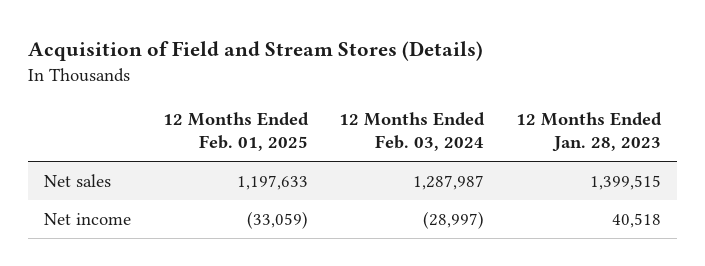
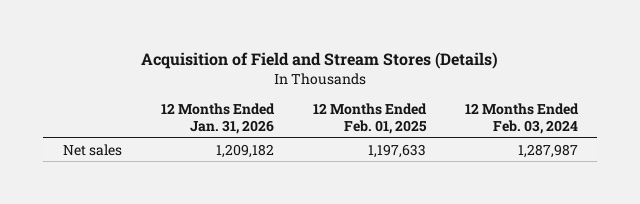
- | 12 Months Ended Feb. 01, 2025 | 12 Months Ended Feb. 03, 2024 | 12 Months Ended Jan. 28, 2023
+ | 12 Months Ended Jan. 31, 2026 | 12 Months Ended Feb. 01, 2025 | 12 Months Ended Feb. 03, 2024
- Net income | (33,059) | (28,997) | 40,518

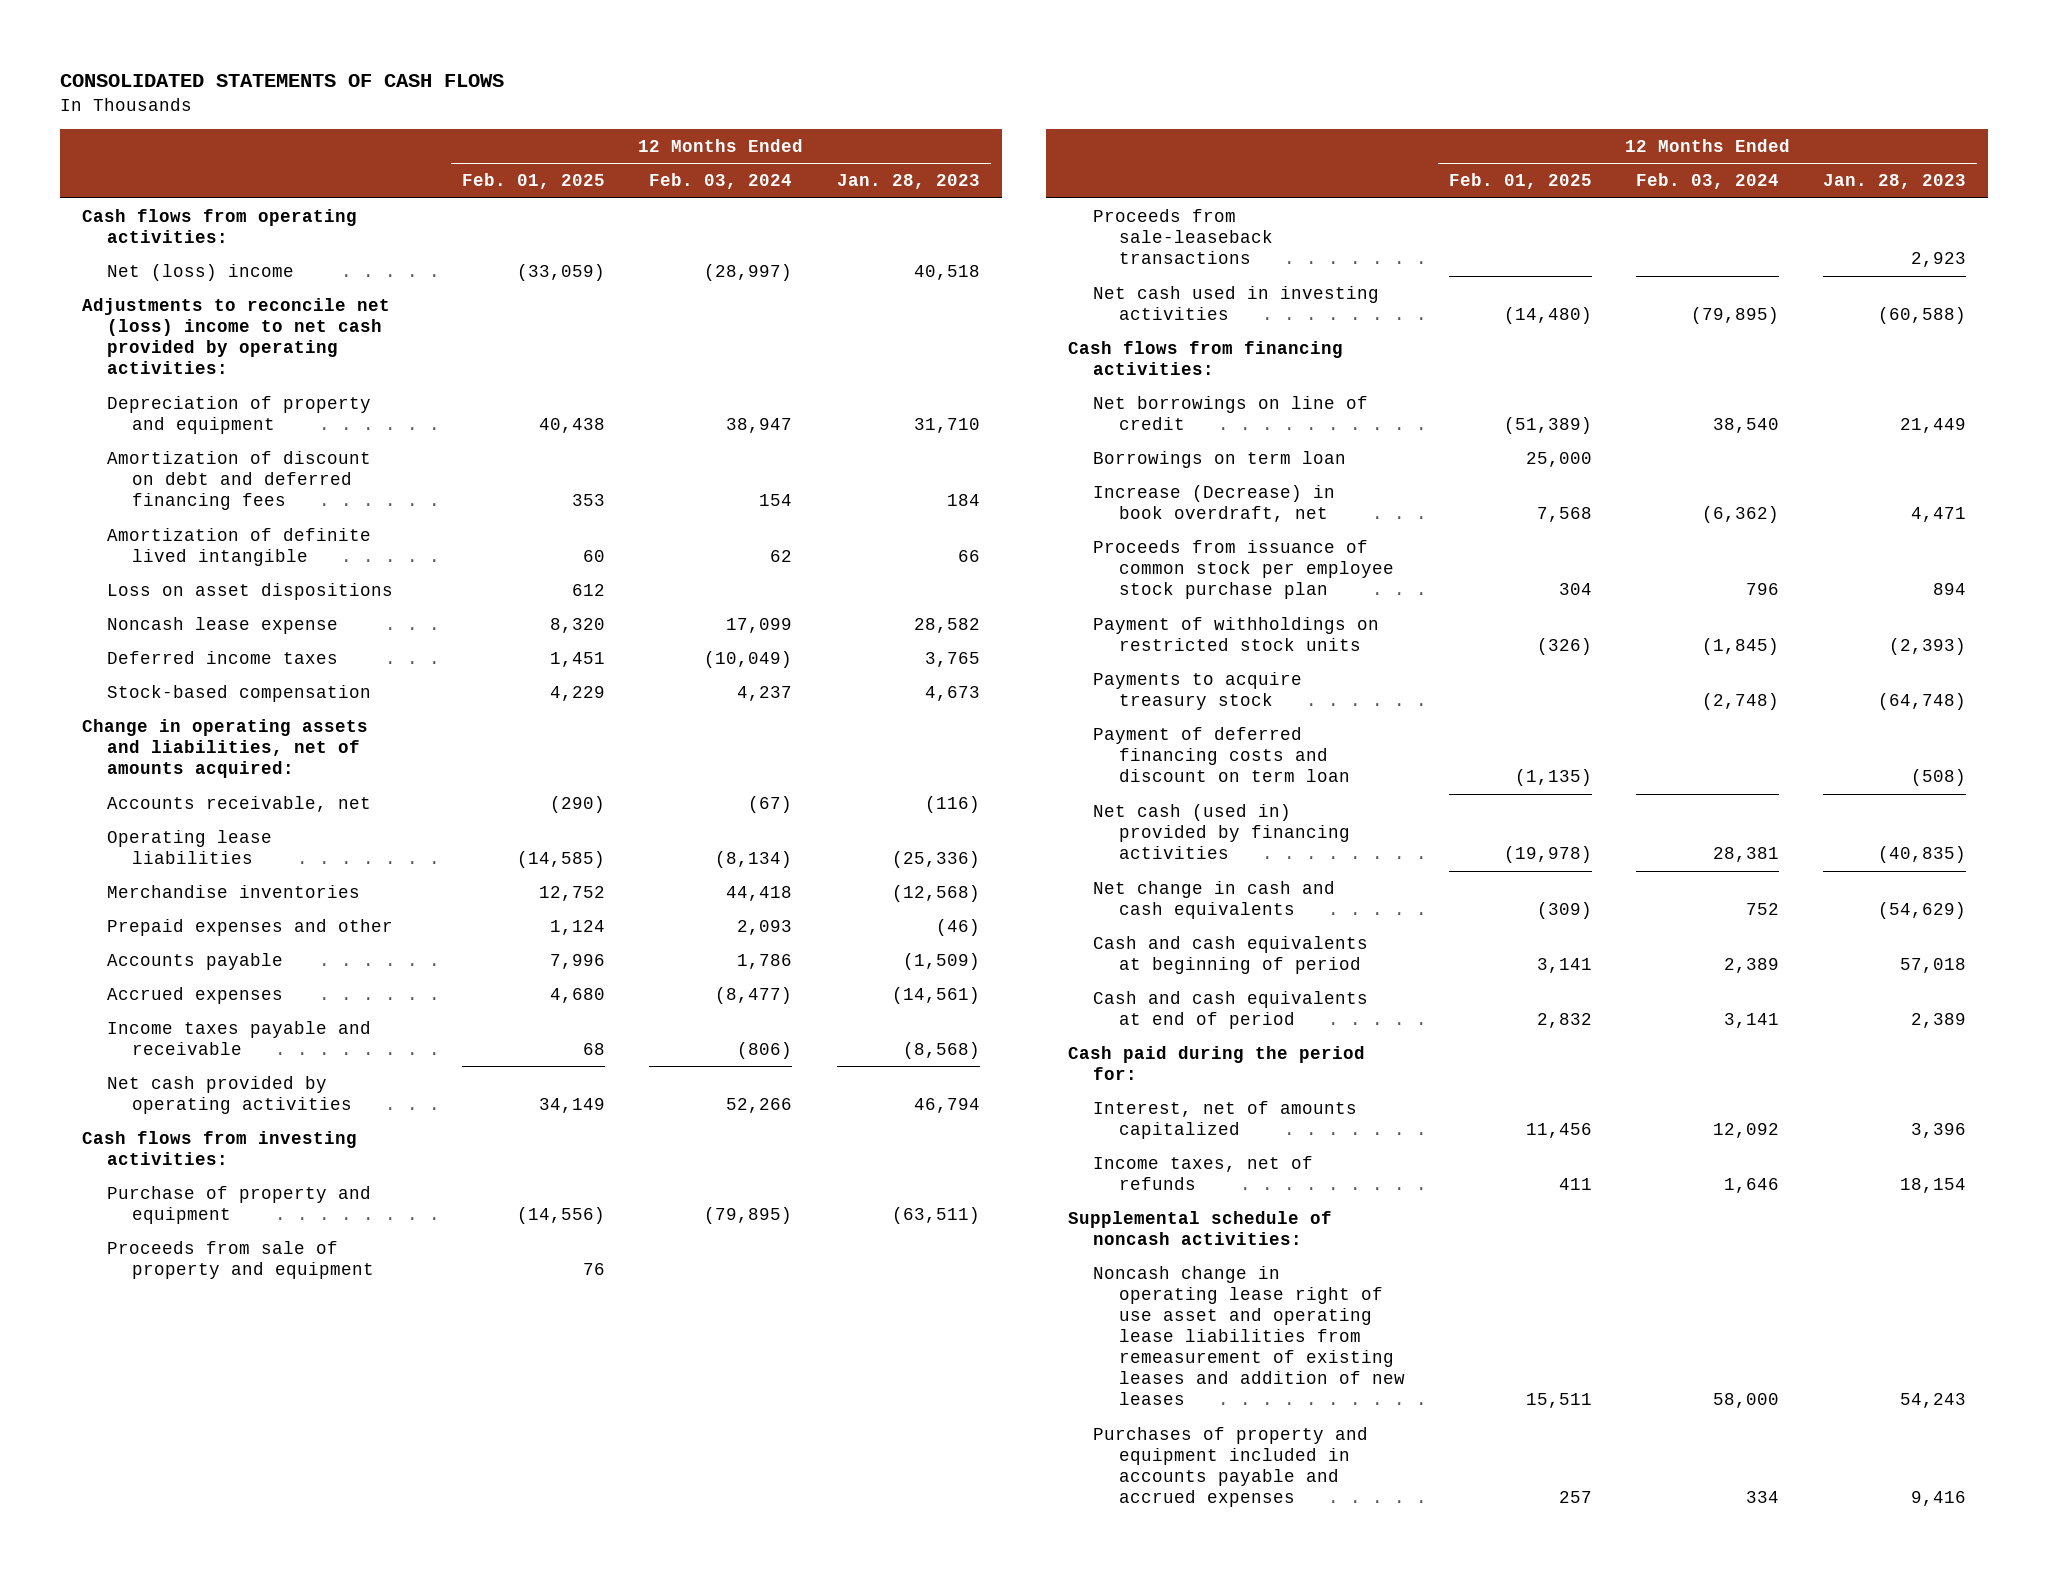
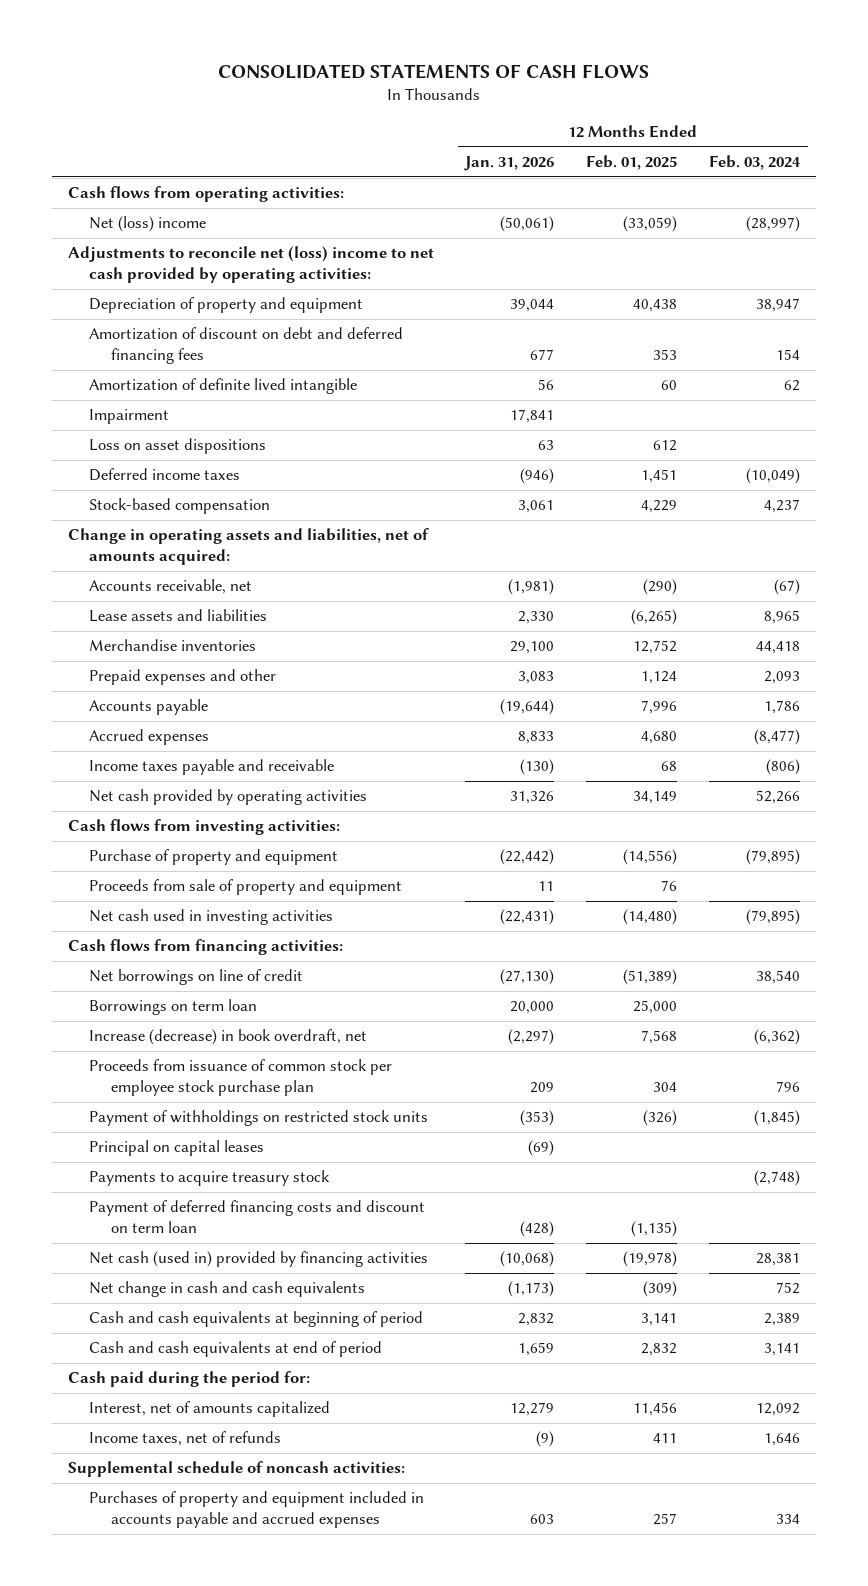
- | 12 Months Ended Feb. 01, 2025 | 12 Months Ended Feb. 03, 2024 | 12 Months Ended Jan. 28, 2023
+ | 12 Months Ended Jan. 31, 2026 | 12 Months Ended Feb. 01, 2025 | 12 Months Ended Feb. 03, 2024
+ Impairment | 17,841 | |
- Noncash lease expense | 8,320 | 17,099 | 28,582
- Operating lease liabilities | (14,585) | (8,134) | (25,336)
+ Lease assets and liabilities | 2,330 | (6,265) | 8,965
- Proceeds from sale-leaseback transactions | | | 2,923
- Increase (Decrease) in book overdraft, net | 7,568 | (6,362) | 4,471
+ Increase (decrease) in book overdraft, net | (2,297) | 7,568 | (6,362)
+ Principal on capital leases | (69) | |
- Noncash change in operating lease right of use asset and operating lease liabilities from remeasurement of existing leases and addition of new leases | 15,511 | 58,000 | 54,243

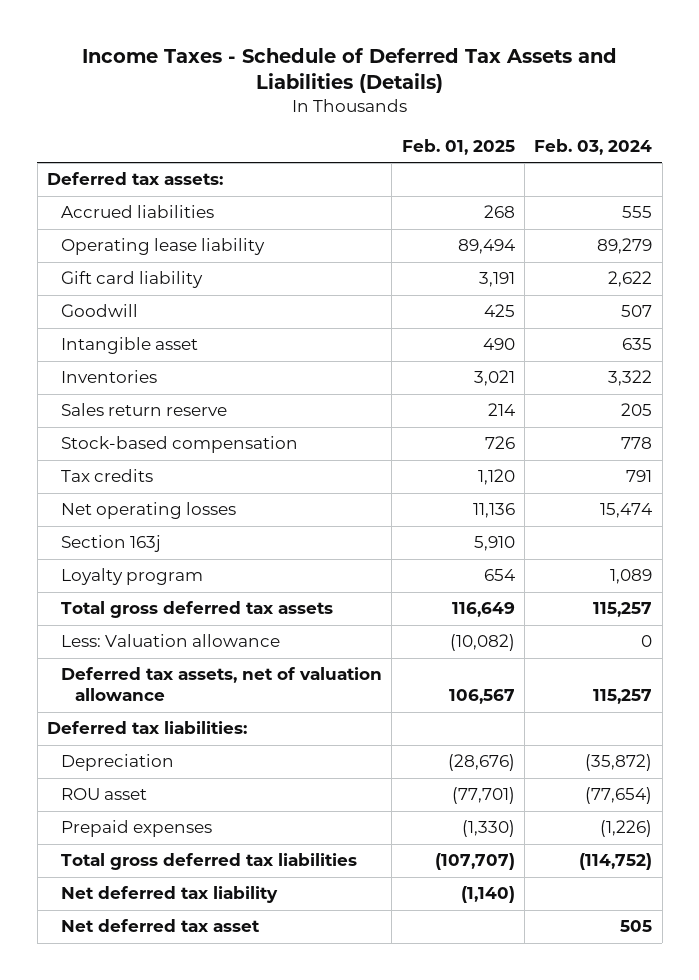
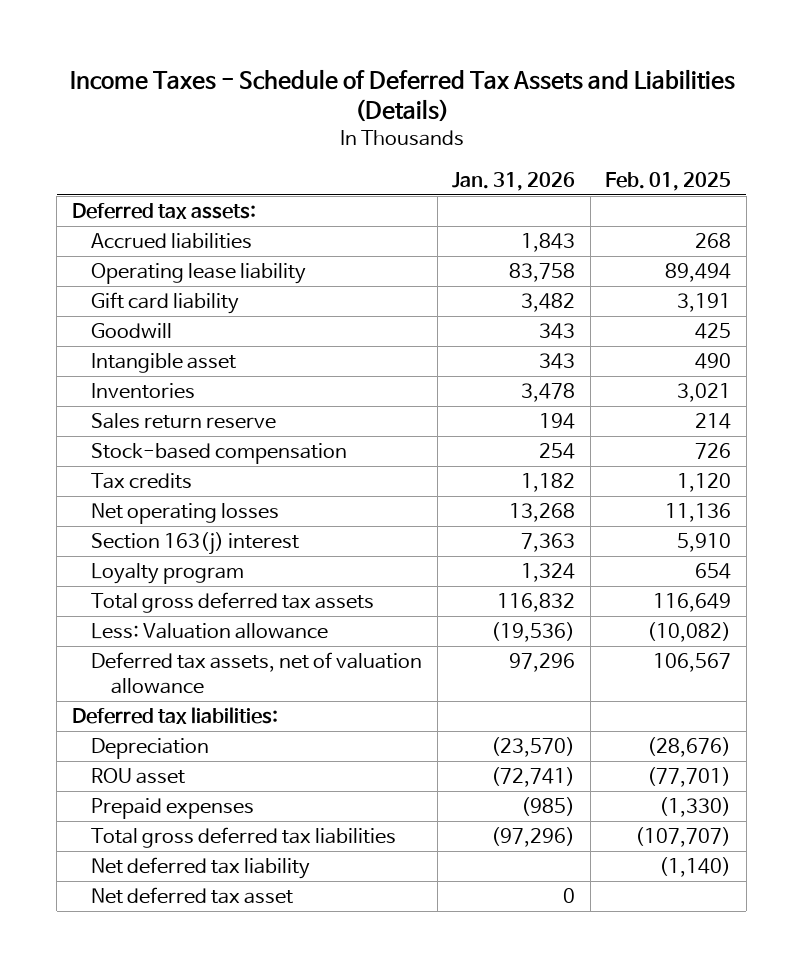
- | Feb. 01, 2025 | Feb. 03, 2024
+ | Jan. 31, 2026 | Feb. 01, 2025
- Section 163j | 5,910 |
+ Section 163(j) interest | 7,363 | 5,910

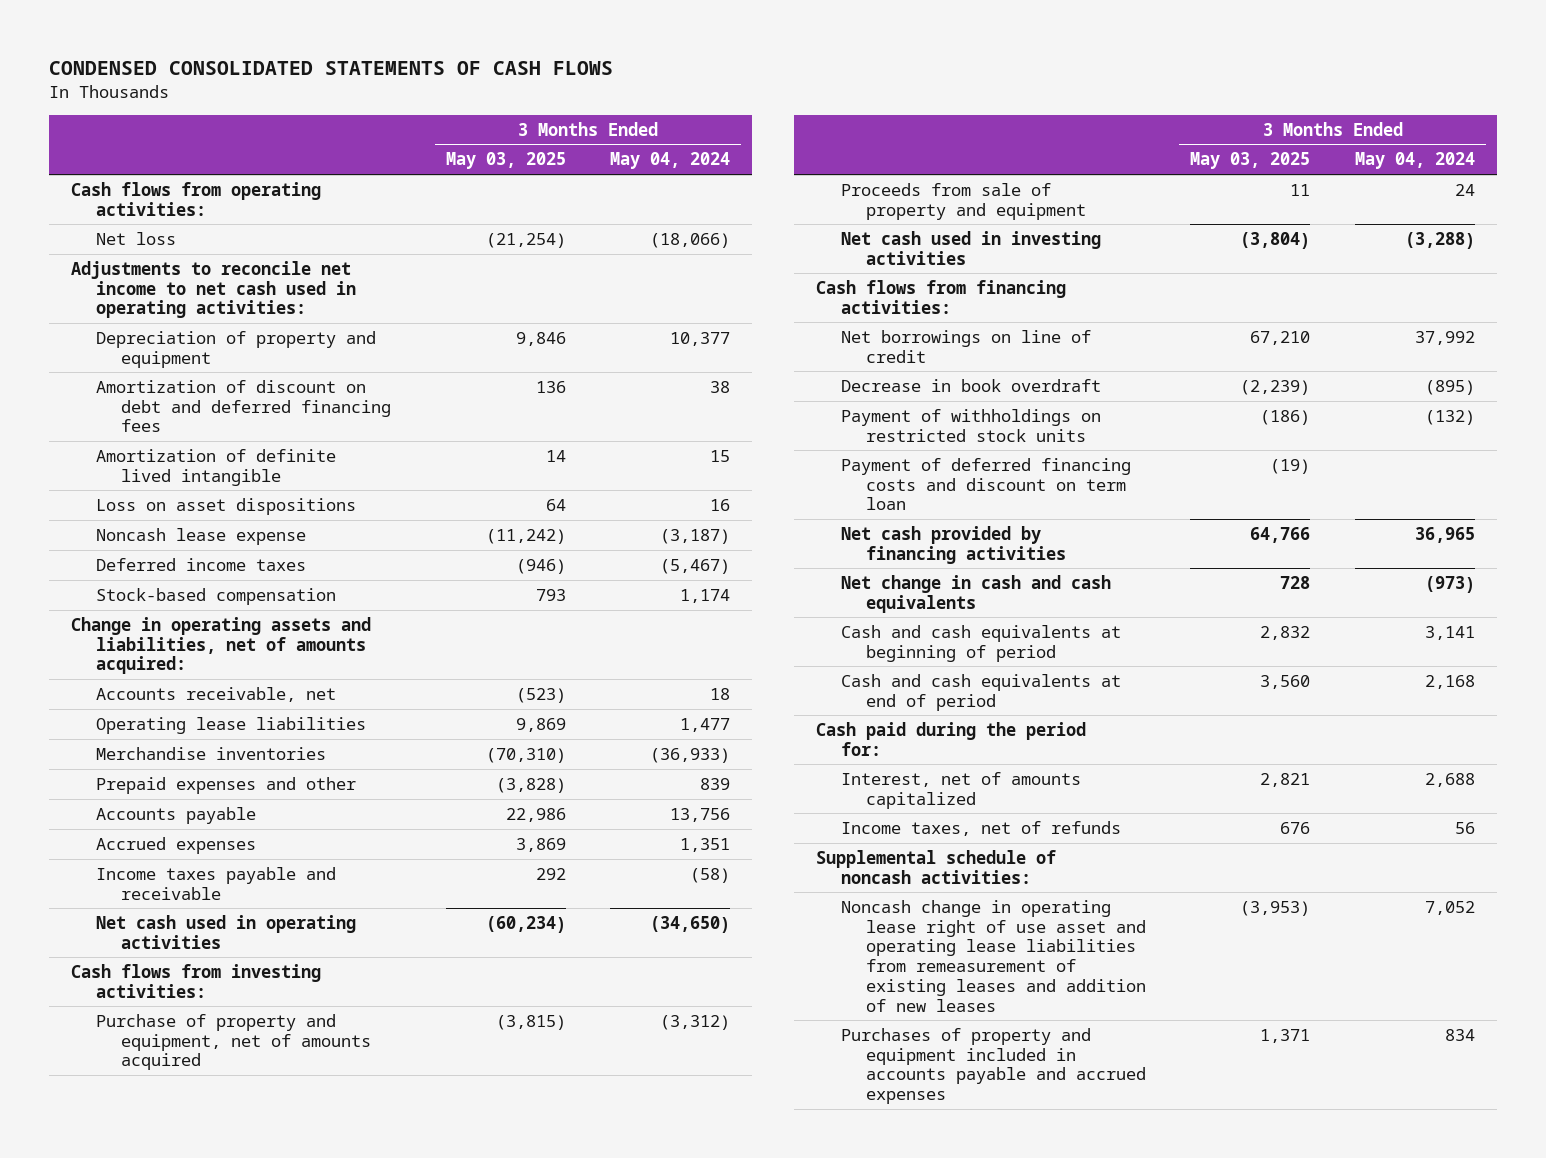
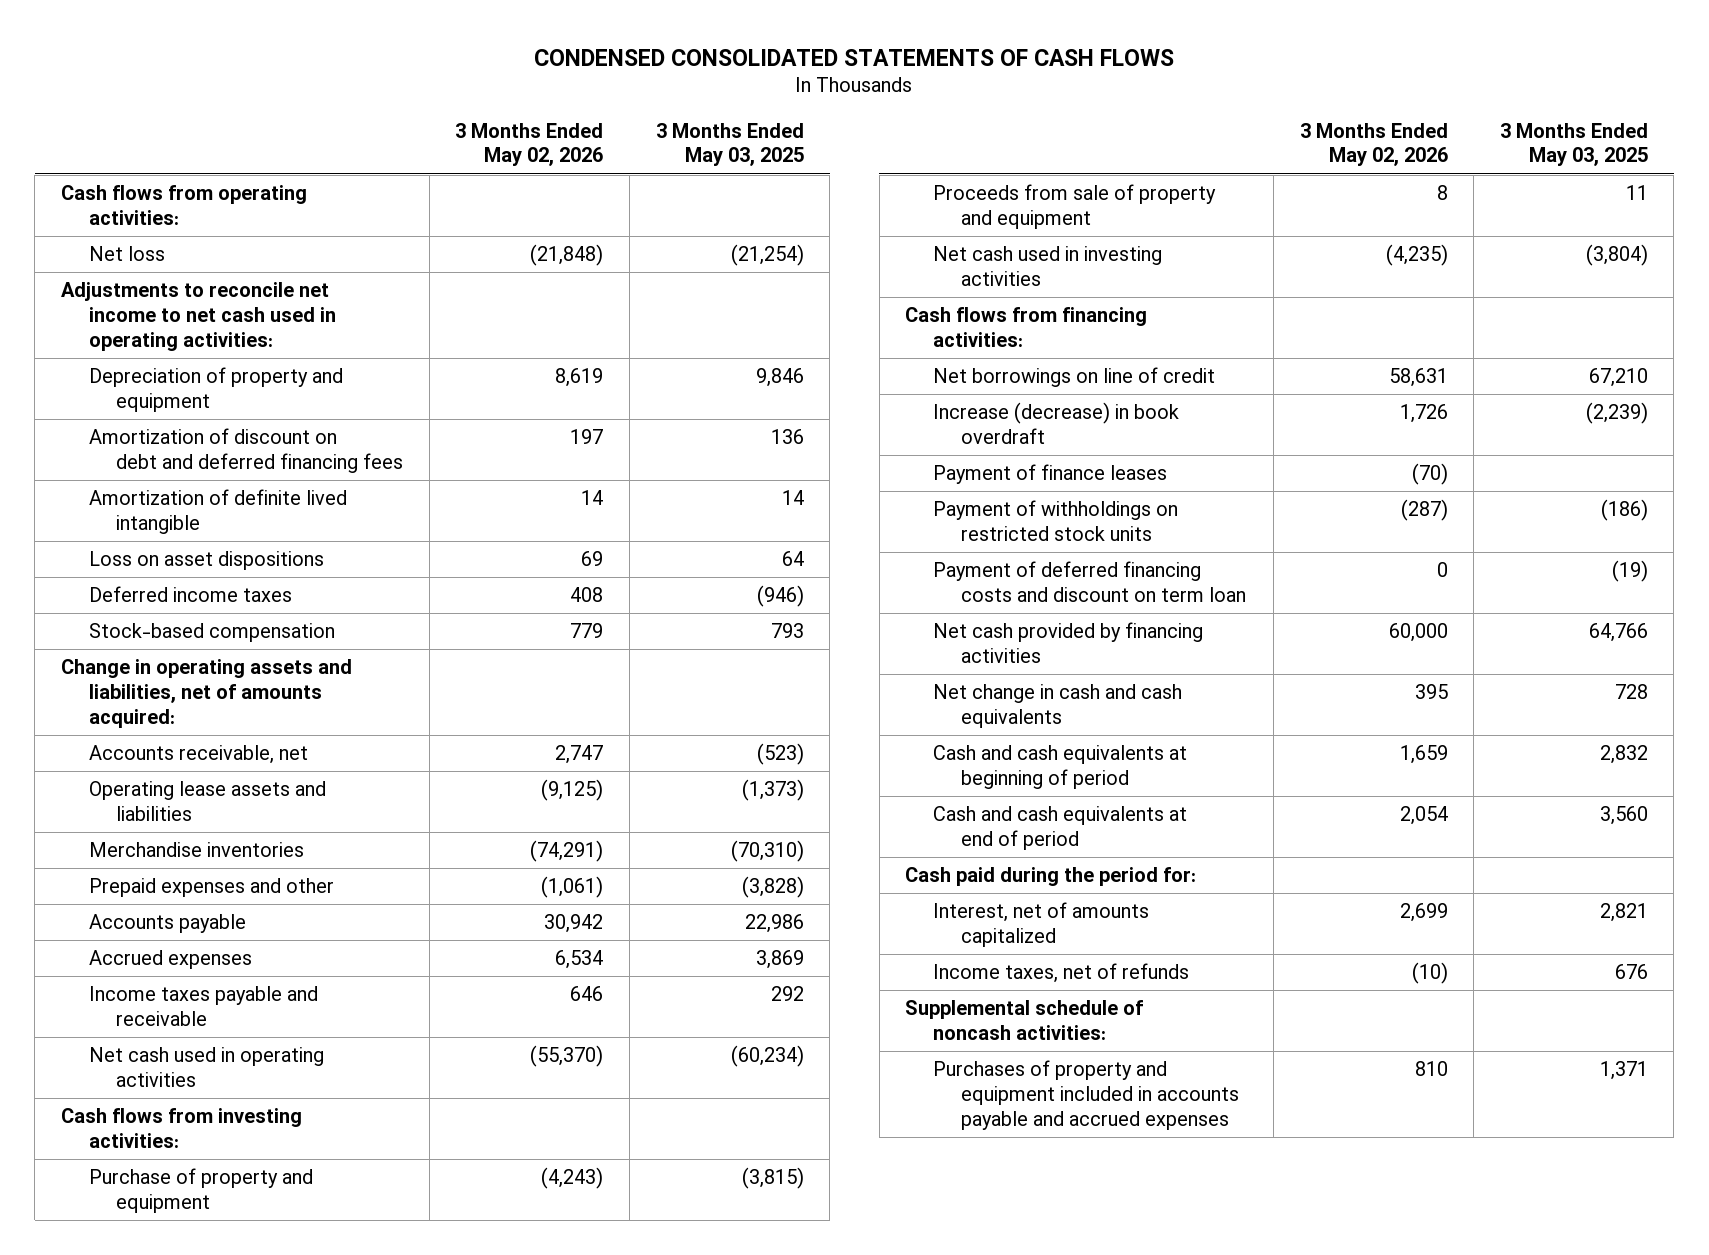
- | 3 Months Ended May 03, 2025 | 3 Months Ended May 04, 2024
+ | 3 Months Ended May 02, 2026 | 3 Months Ended May 03, 2025
- Noncash lease expense | (11,242) | (3,187)
- Operating lease liabilities | 9,869 | 1,477
+ Operating lease assets and liabilities | (9,125) | (1,373)
- Purchase of property and equipment, net of amounts acquired | (3,815) | (3,312)
+ Purchase of property and equipment | (4,243) | (3,815)
- Decrease in book overdraft | (2,239) | (895)
+ Increase (decrease) in book overdraft | 1,726 | (2,239)
+ Payment of finance leases | (70) |
- Noncash change in operating lease right of use asset and operating lease liabilities from remeasurement of existing leases and addition of new leases | (3,953) | 7,052

